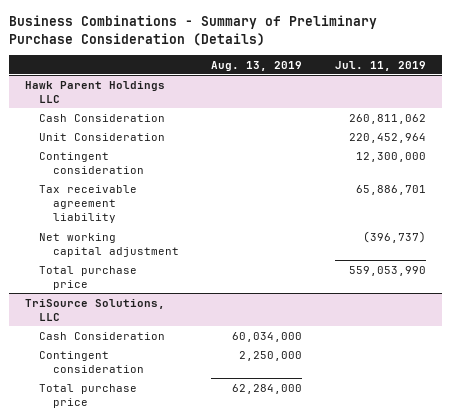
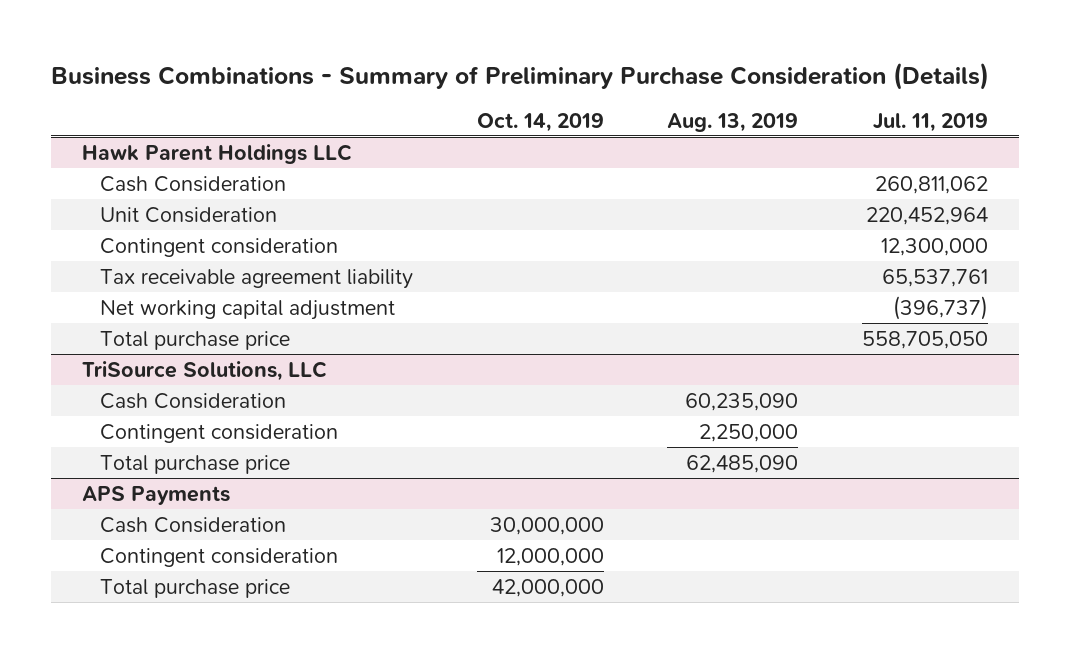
- | Aug. 13, 2019 | Jul. 11, 2019
+ | Oct. 14, 2019 | Aug. 13, 2019 | Jul. 11, 2019
@ Hawk Parent Holdings LLC
- Tax receivable agreement liability | | 65,886,701
+ Tax receivable agreement liability | | | 65,537,761
- Total purchase price | | 559,053,990
+ Total purchase price | | | 558,705,050
@ TriSource Solutions, LLC
- Cash Consideration | 60,034,000 |
+ Cash Consideration | | 60,235,090 |
- Total purchase price | 62,284,000 |
+ Total purchase price | | 62,485,090 |
+ APS Payments
+ Cash Consideration | 30,000,000 | |
+ Contingent consideration | 12,000,000 | |
+ Total purchase price | 42,000,000 | |

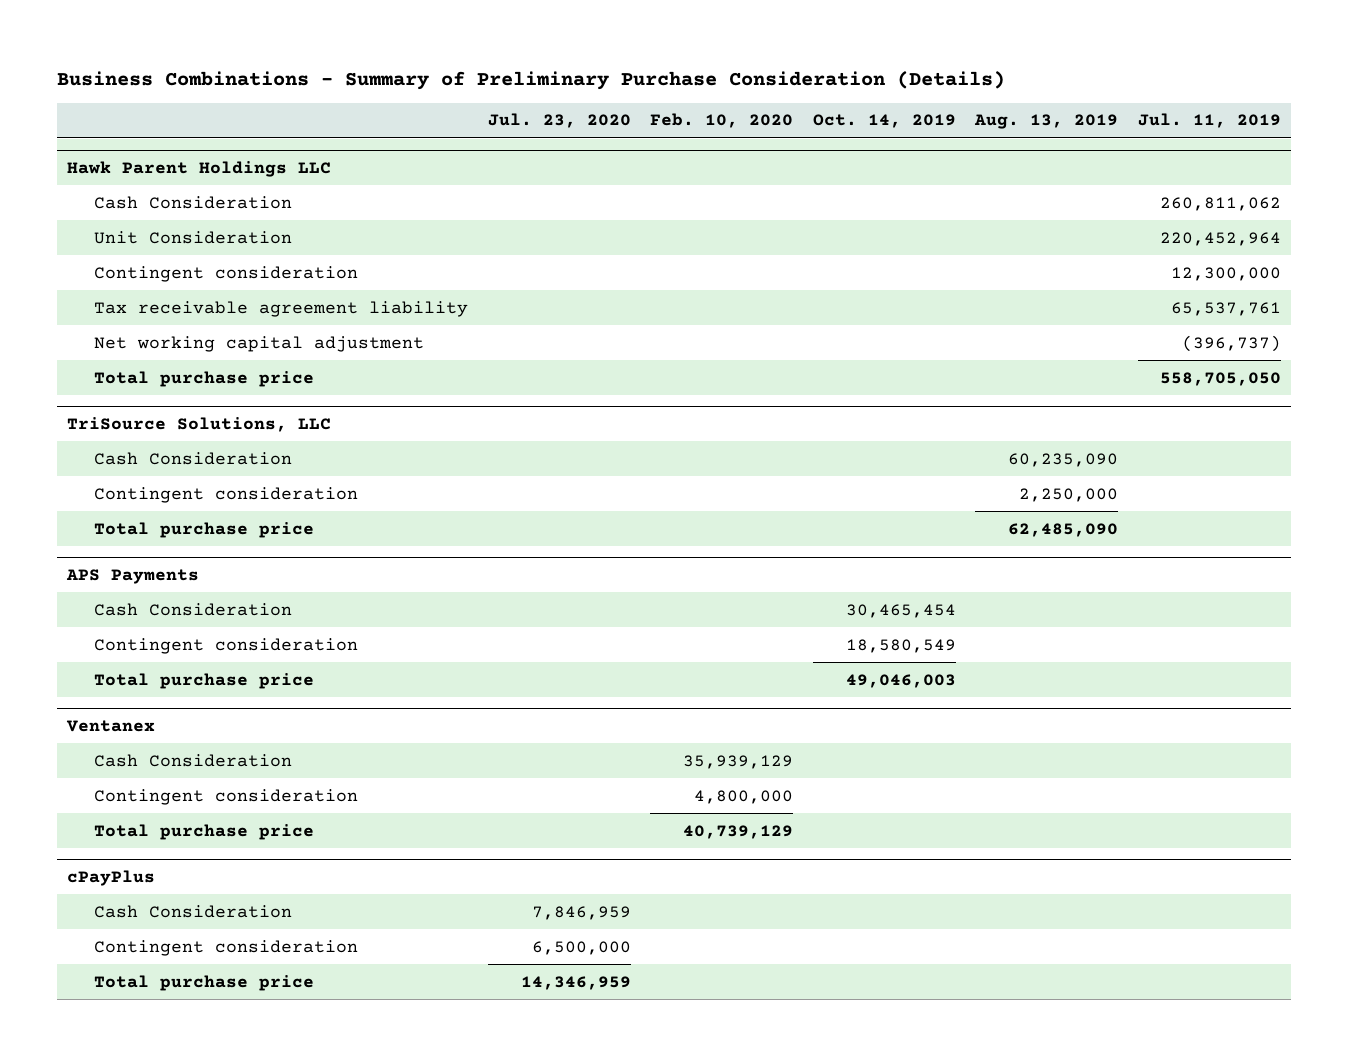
- | Oct. 14, 2019 | Aug. 13, 2019 | Jul. 11, 2019
+ | Jul. 23, 2020 | Feb. 10, 2020 | Oct. 14, 2019 | Aug. 13, 2019 | Jul. 11, 2019
@ APS Payments
- Cash Consideration | 30,000,000 | |
- Contingent consideration | 12,000,000 | |
- Total purchase price | 42,000,000 | |
+ Cash Consideration | | | 30,465,454 | |
+ Contingent consideration | | | 18,580,549 | |
+ Total purchase price | | | 49,046,003 | |
+ Ventanex
+ Cash Consideration | | 35,939,129 | | |
+ Contingent consideration | | 4,800,000 | | |
+ Total purchase price | | 40,739,129 | | |
+ cPayPlus
+ Cash Consideration | 7,846,959 | | | |
+ Contingent consideration | 6,500,000 | | | |
+ Total purchase price | 14,346,959 | | | |

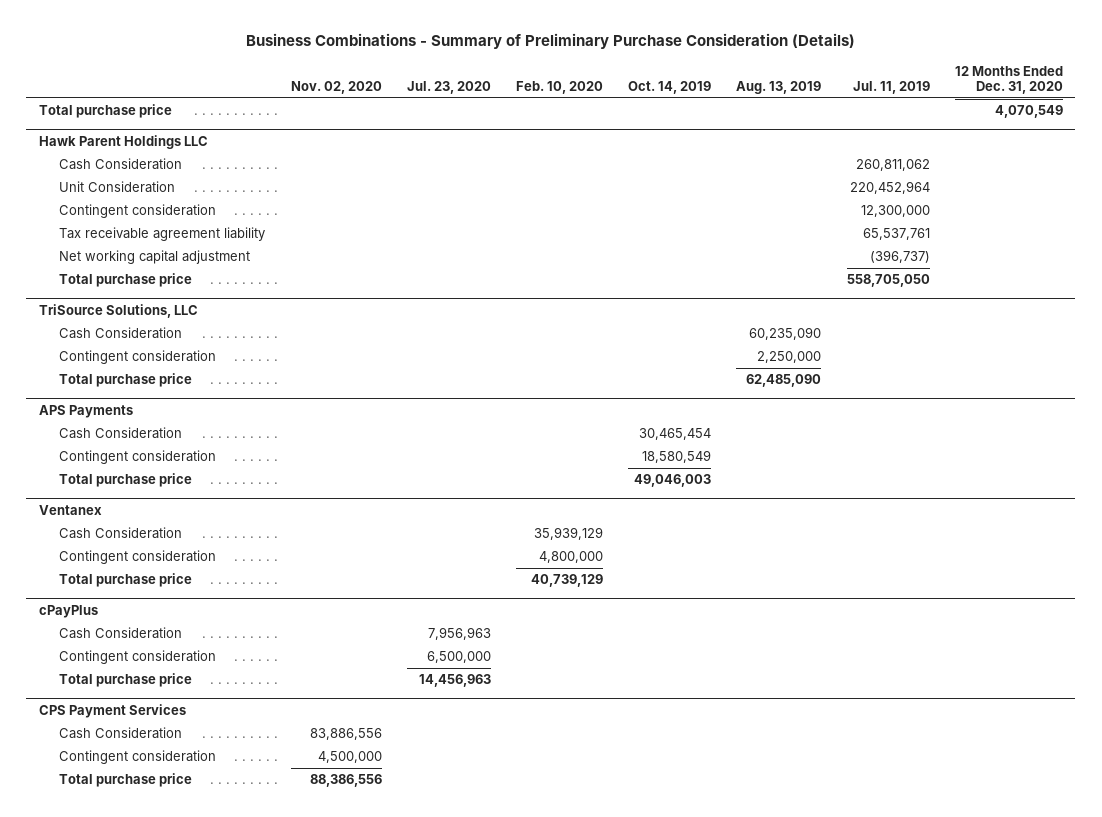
- | Jul. 23, 2020 | Feb. 10, 2020 | Oct. 14, 2019 | Aug. 13, 2019 | Jul. 11, 2019
+ | Nov. 02, 2020 | Jul. 23, 2020 | Feb. 10, 2020 | Oct. 14, 2019 | Aug. 13, 2019 | Jul. 11, 2019 | 12 Months Ended Dec. 31, 2020
+ Total purchase price | | | | | | | 4,070,549
@ cPayPlus
- Cash Consideration | 7,846,959 | | | |
+ Cash Consideration | | 7,956,963 | | | | |
- Total purchase price | 14,346,959 | | | |
+ Total purchase price | | 14,456,963 | | | | |
+ CPS Payment Services
+ Cash Consideration | 83,886,556 | | | | | |
+ Contingent consideration | 4,500,000 | | | | | |
+ Total purchase price | 88,386,556 | | | | | |

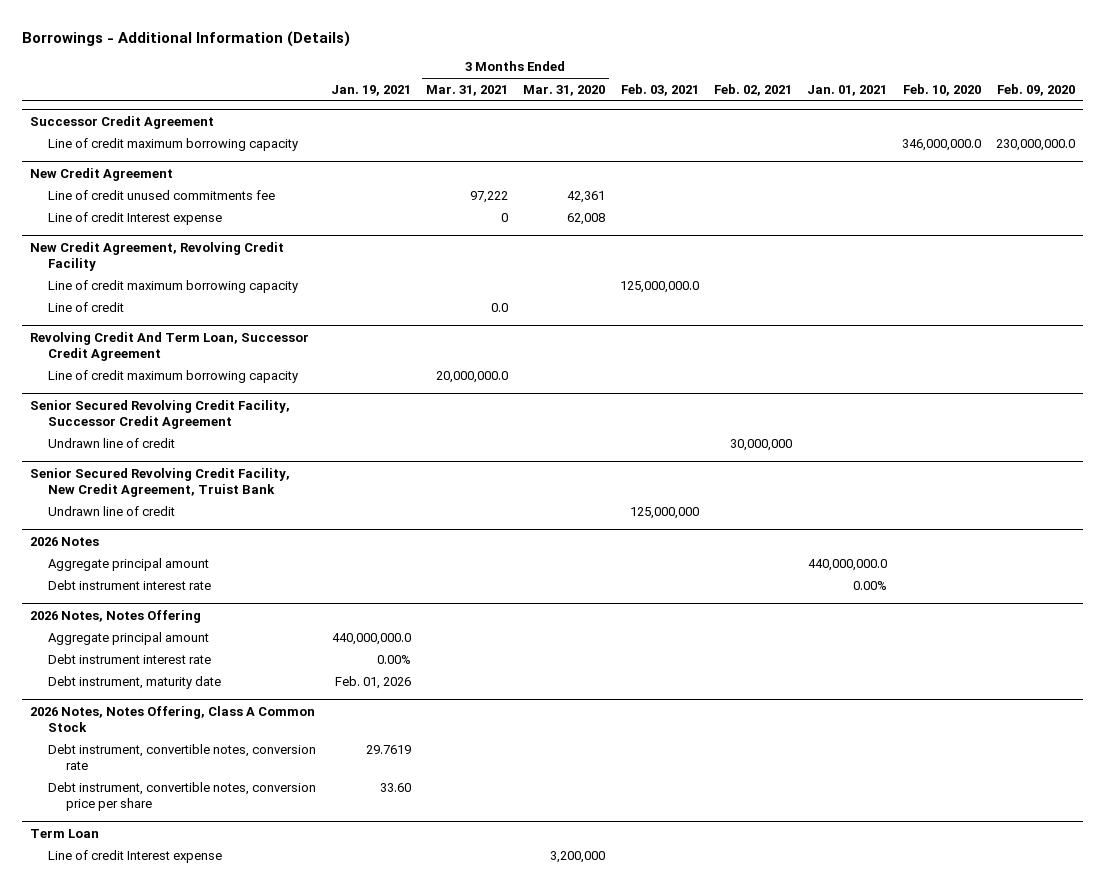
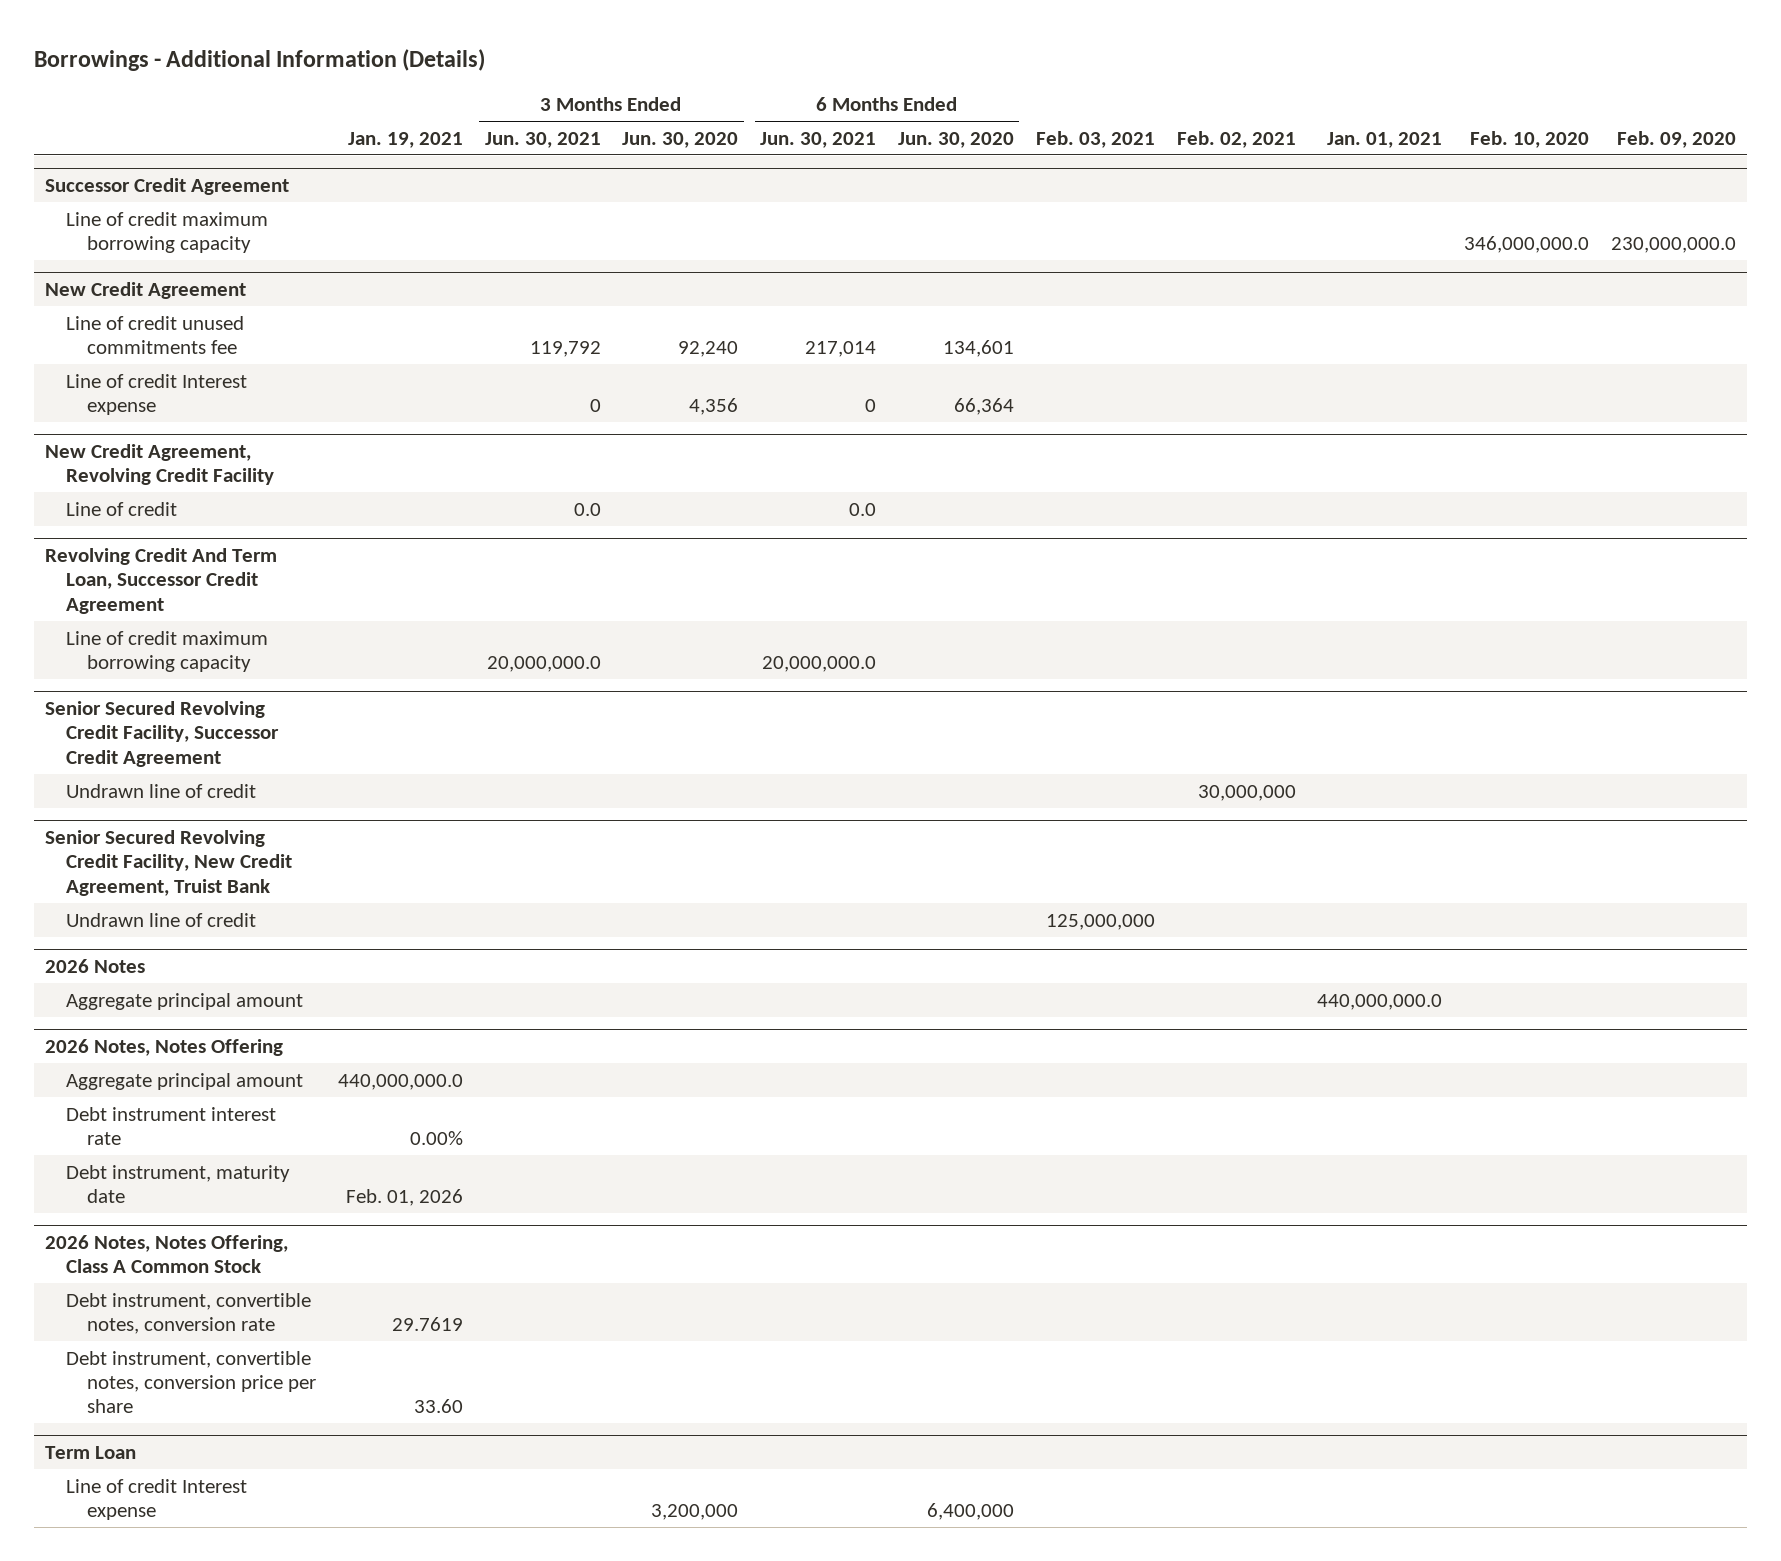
- | Jan. 19, 2021 | 3 Months Ended Mar. 31, 2021 | 3 Months Ended Mar. 31, 2020 | Feb. 03, 2021 | Feb. 02, 2021 | Jan. 01, 2021 | Feb. 10, 2020 | Feb. 09, 2020
+ | Jan. 19, 2021 | 3 Months Ended Jun. 30, 2021 | 3 Months Ended Jun. 30, 2020 | 6 Months Ended Jun. 30, 2021 | 6 Months Ended Jun. 30, 2020 | Feb. 03, 2021 | Feb. 02, 2021 | Jan. 01, 2021 | Feb. 10, 2020 | Feb. 09, 2020
@ New Credit Agreement, Revolving Credit Facility
- Line of credit maximum borrowing capacity | | | | 125,000,000.0 | | | |
@ 2026 Notes
- Debt instrument interest rate | | | | | | 0.00% | |

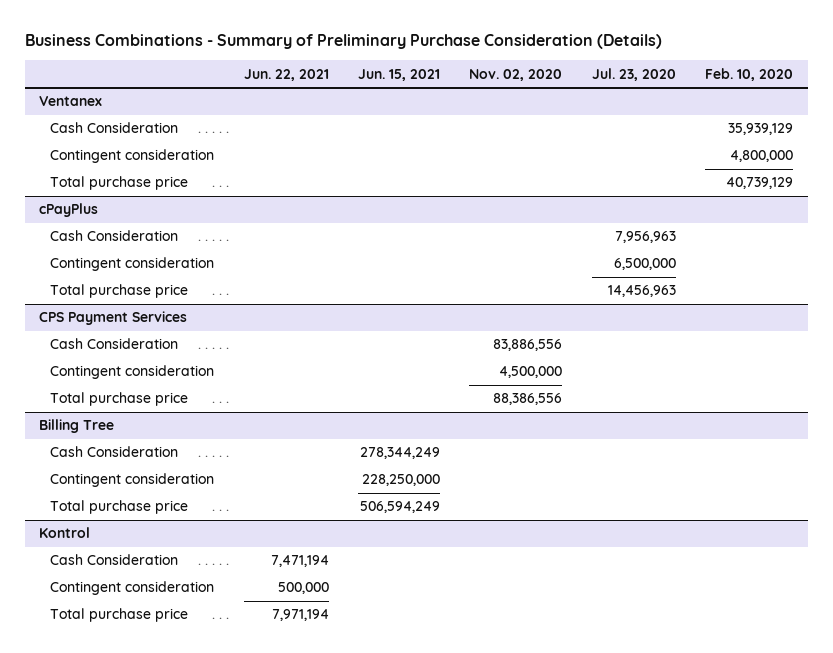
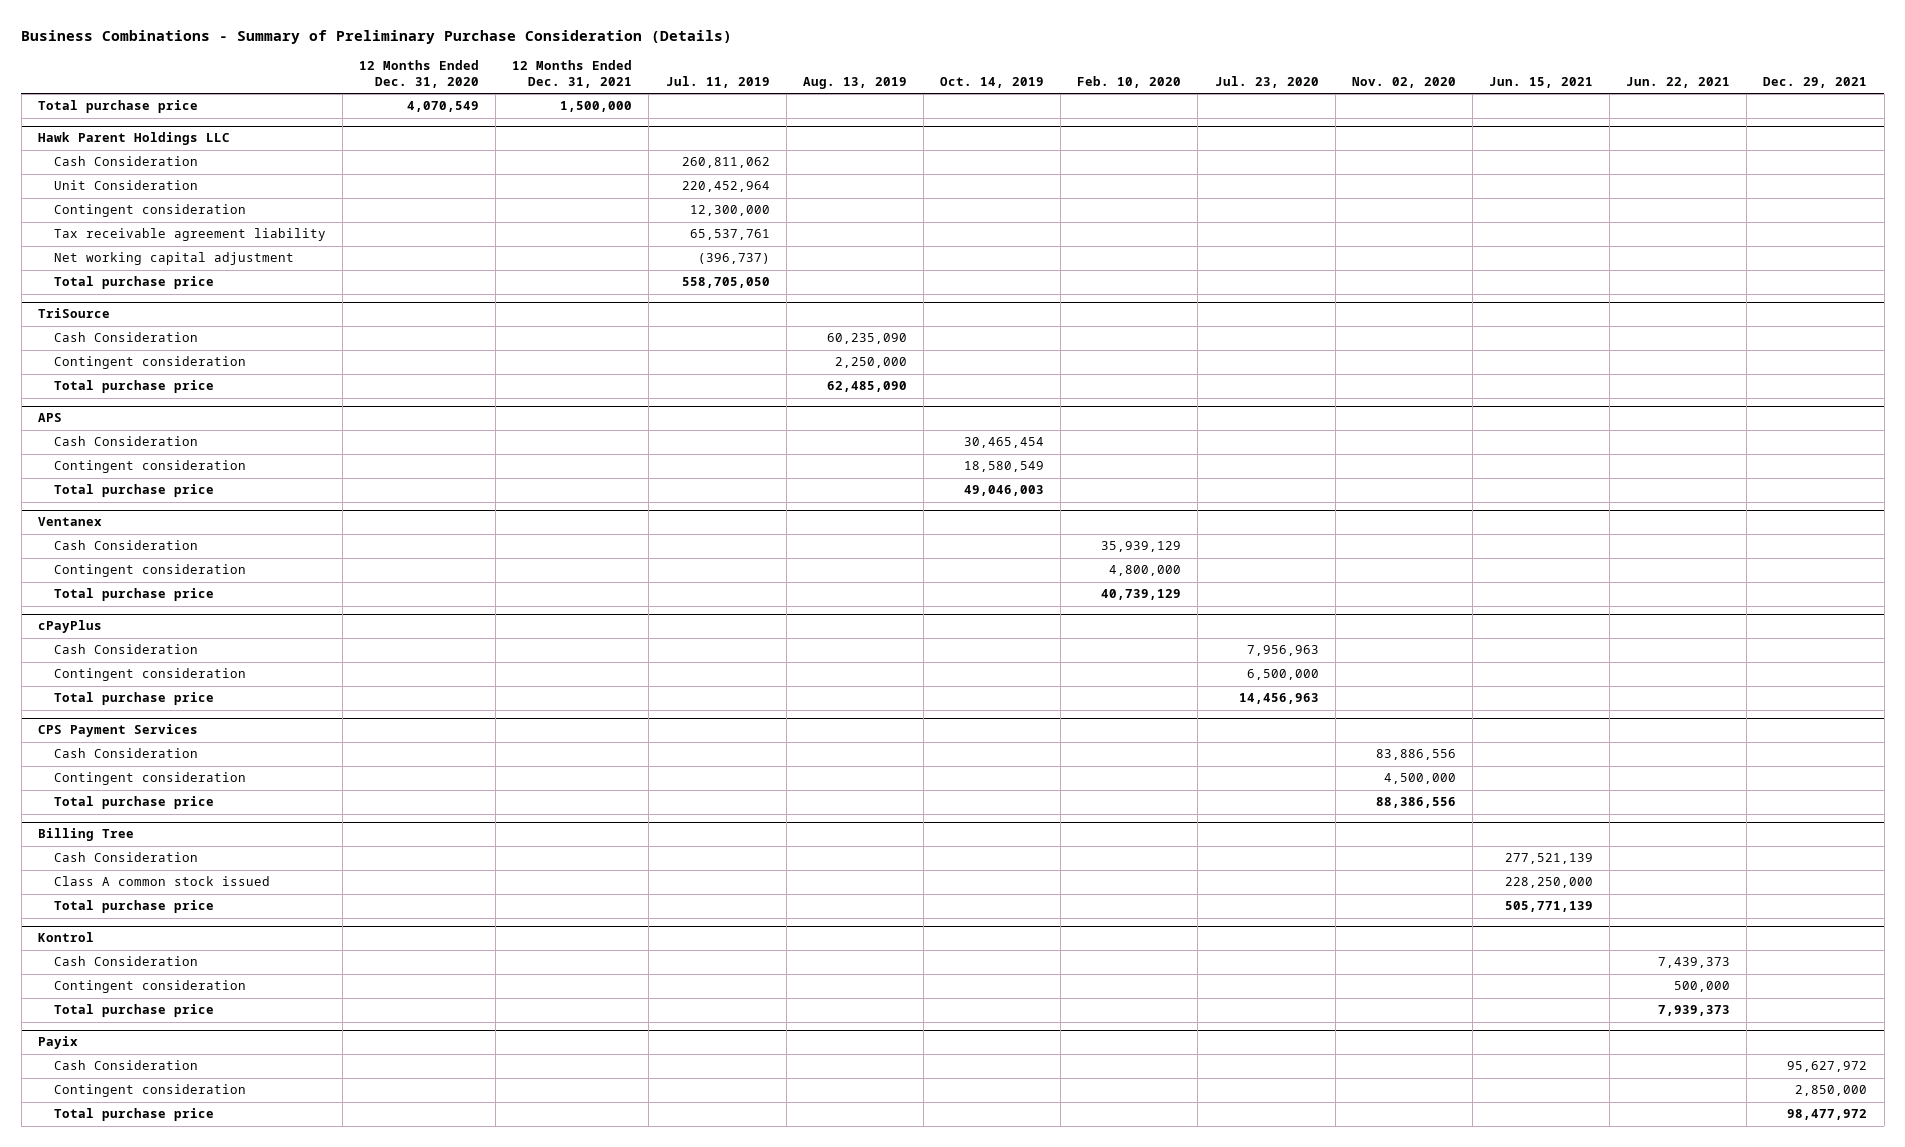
- | Jun. 22, 2021 | Jun. 15, 2021 | Nov. 02, 2020 | Jul. 23, 2020 | Feb. 10, 2020
+ | 12 Months Ended Dec. 31, 2020 | 12 Months Ended Dec. 31, 2021 | Jul. 11, 2019 | Aug. 13, 2019 | Oct. 14, 2019 | Feb. 10, 2020 | Jul. 23, 2020 | Nov. 02, 2020 | Jun. 15, 2021 | Jun. 22, 2021 | Dec. 29, 2021
+ Total purchase price | 4,070,549 | 1,500,000 | | | | | | | | |
+ Hawk Parent Holdings LLC
+ Cash Consideration | | | 260,811,062 | | | | | | | |
+ Unit Consideration | | | 220,452,964 | | | | | | | |
+ Contingent consideration | | | 12,300,000 | | | | | | | |
+ Tax receivable agreement liability | | | 65,537,761 | | | | | | | |
+ Net working capital adjustment | | | (396,737) | | | | | | | |
+ Total purchase price | | | 558,705,050 | | | | | | | |
+ TriSource
+ Cash Consideration | | | | 60,235,090 | | | | | | |
+ Contingent consideration | | | | 2,250,000 | | | | | | |
+ Total purchase price | | | | 62,485,090 | | | | | | |
+ APS
+ Cash Consideration | | | | | 30,465,454 | | | | | |
+ Contingent consideration | | | | | 18,580,549 | | | | | |
+ Total purchase price | | | | | 49,046,003 | | | | | |
@ Billing Tree
- Cash Consideration | | 278,344,249 | | |
- Contingent consideration | | 228,250,000 | | |
- Total purchase price | | 506,594,249 | | |
+ Cash Consideration | | | | | | | | | 277,521,139 | |
+ Class A common stock issued | | | | | | | | | 228,250,000 | |
+ Total purchase price | | | | | | | | | 505,771,139 | |
@ Kontrol
- Cash Consideration | 7,471,194 | | | |
+ Cash Consideration | | | | | | | | | | 7,439,373 |
- Total purchase price | 7,971,194 | | | |
+ Total purchase price | | | | | | | | | | 7,939,373 |
+ Payix
+ Cash Consideration | | | | | | | | | | | 95,627,972
+ Contingent consideration | | | | | | | | | | | 2,850,000
+ Total purchase price | | | | | | | | | | | 98,477,972

